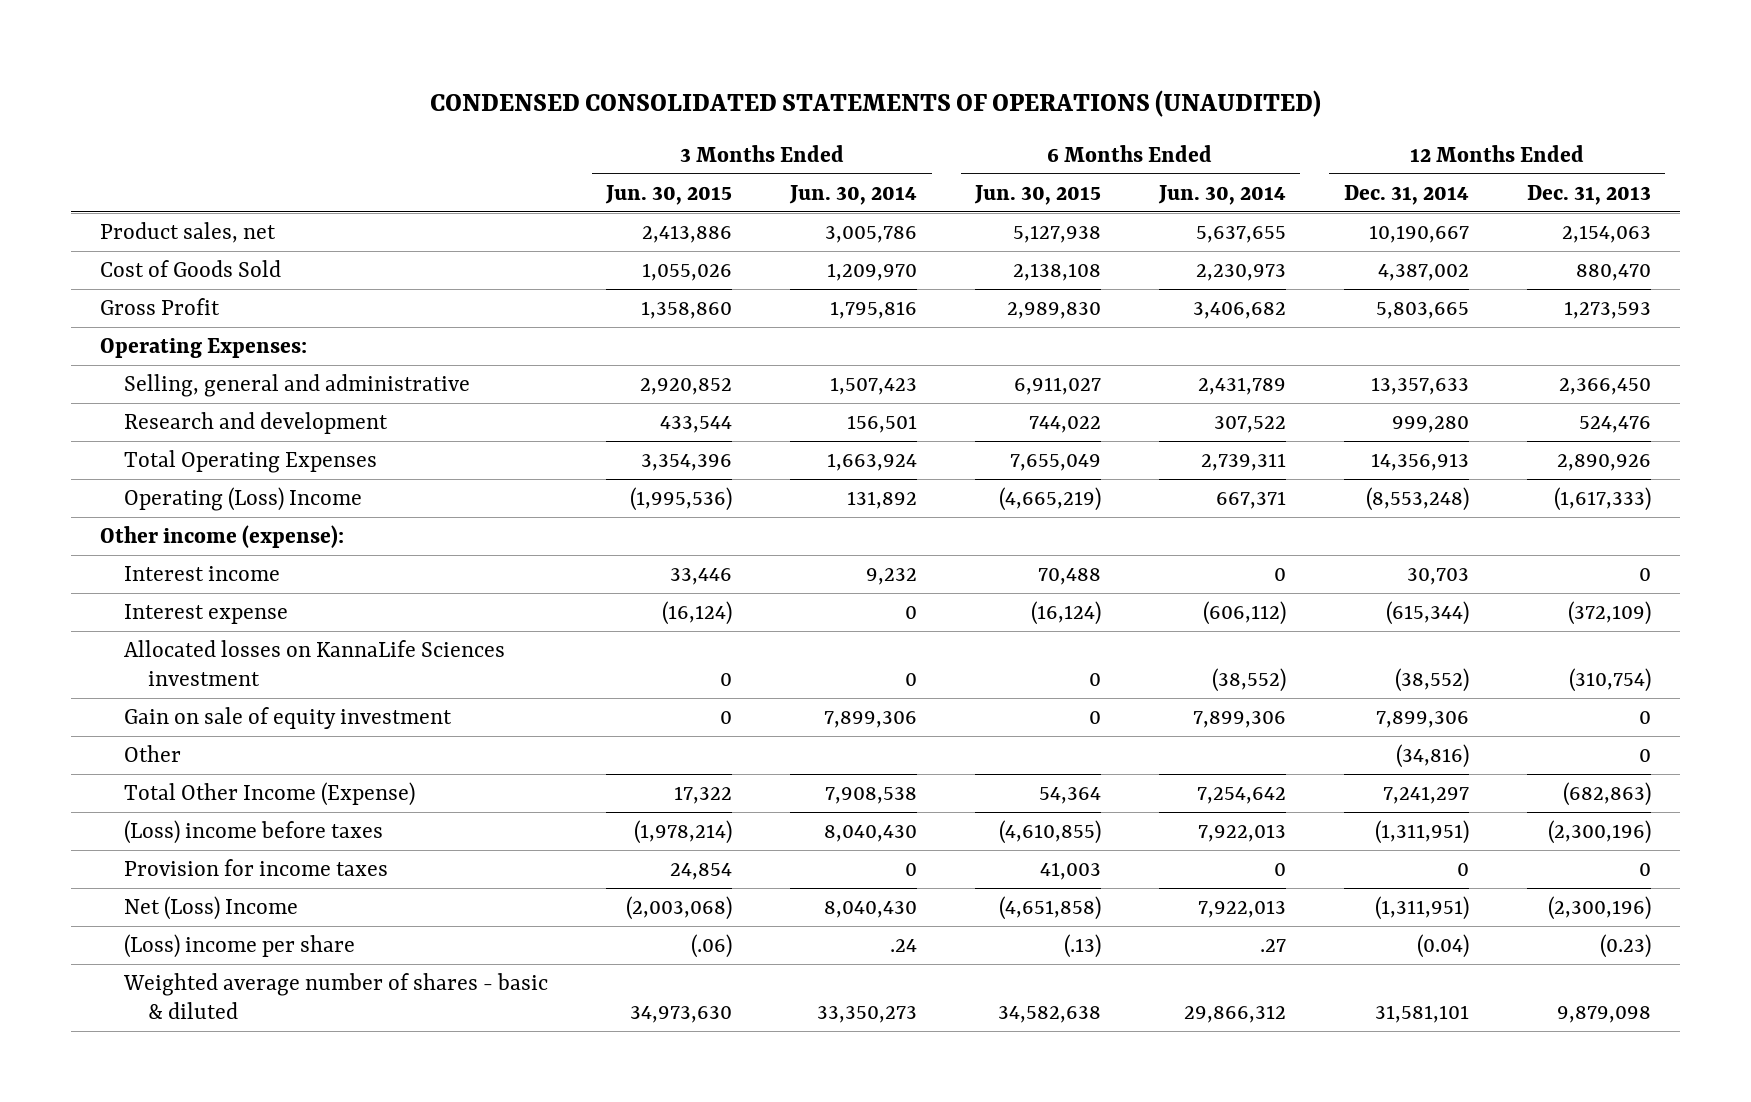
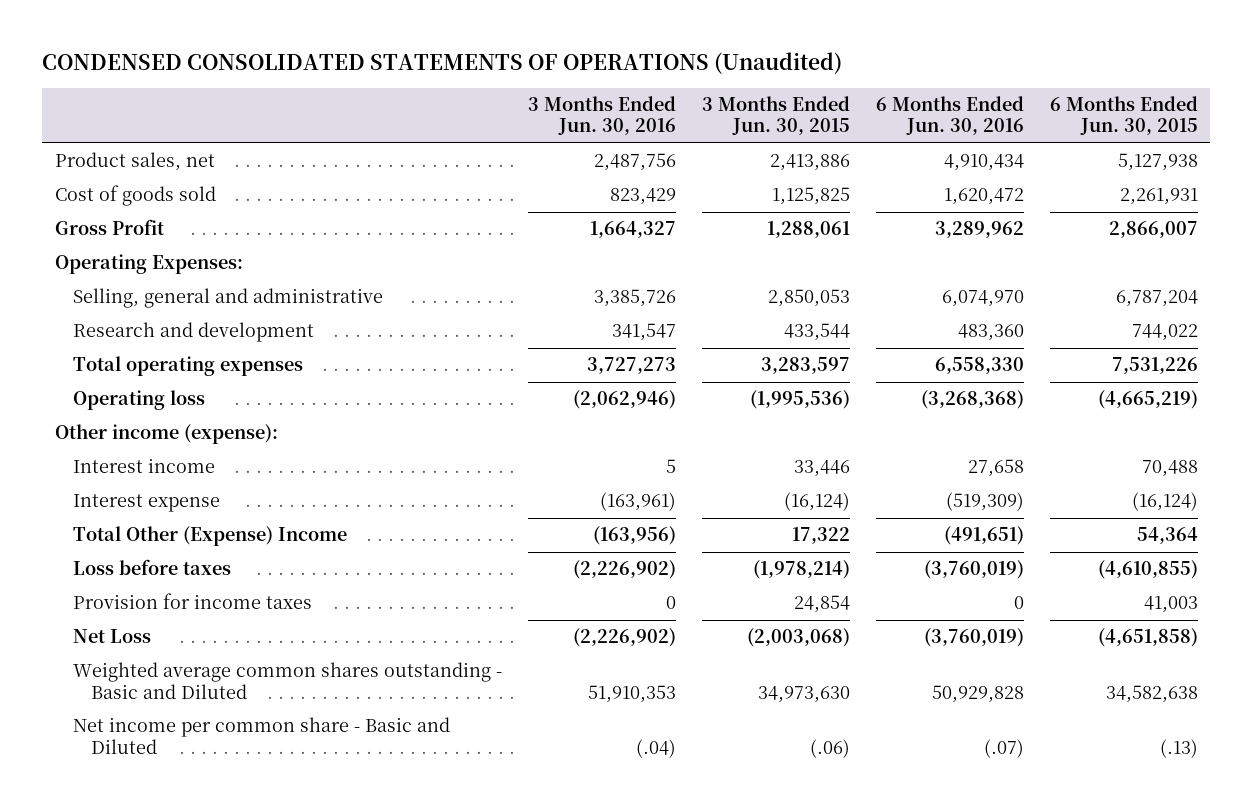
- CONDENSED CONSOLIDATED STATEMENTS OF OPERATIONS (UNAUDITED)
+ CONDENSED CONSOLIDATED STATEMENTS OF OPERATIONS (Unaudited)
- | 3 Months Ended Jun. 30, 2015 | 3 Months Ended Jun. 30, 2014 | 6 Months Ended Jun. 30, 2015 | 6 Months Ended Jun. 30, 2014 | 12 Months Ended Dec. 31, 2014 | 12 Months Ended Dec. 31, 2013
+ | 3 Months Ended Jun. 30, 2016 | 3 Months Ended Jun. 30, 2015 | 6 Months Ended Jun. 30, 2016 | 6 Months Ended Jun. 30, 2015
- Cost of Goods Sold | 1,055,026 | 1,209,970 | 2,138,108 | 2,230,973 | 4,387,002 | 880,470
- Gross Profit | 1,358,860 | 1,795,816 | 2,989,830 | 3,406,682 | 5,803,665 | 1,273,593
+ Cost of goods sold | 823,429 | 1,125,825 | 1,620,472 | 2,261,931
+ Gross Profit | 1,664,327 | 1,288,061 | 3,289,962 | 2,866,007
- Selling, general and administrative | 2,920,852 | 1,507,423 | 6,911,027 | 2,431,789 | 13,357,633 | 2,366,450
+ Selling, general and administrative | 3,385,726 | 2,850,053 | 6,074,970 | 6,787,204
- Total Operating Expenses | 3,354,396 | 1,663,924 | 7,655,049 | 2,739,311 | 14,356,913 | 2,890,926
- Operating (Loss) Income | (1,995,536) | 131,892 | (4,665,219) | 667,371 | (8,553,248) | (1,617,333)
+ Total operating expenses | 3,727,273 | 3,283,597 | 6,558,330 | 7,531,226
+ Operating loss | (2,062,946) | (1,995,536) | (3,268,368) | (4,665,219)
- Allocated losses on KannaLife Sciences investment | 0 | 0 | 0 | (38,552) | (38,552) | (310,754)
- Gain on sale of equity investment | 0 | 7,899,306 | 0 | 7,899,306 | 7,899,306 | 0
- Other | | | | | (34,816) | 0
- Total Other Income (Expense) | 17,322 | 7,908,538 | 54,364 | 7,254,642 | 7,241,297 | (682,863)
- (Loss) income before taxes | (1,978,214) | 8,040,430 | (4,610,855) | 7,922,013 | (1,311,951) | (2,300,196)
+ Total Other (Expense) Income | (163,956) | 17,322 | (491,651) | 54,364
+ Loss before taxes | (2,226,902) | (1,978,214) | (3,760,019) | (4,610,855)
- Net (Loss) Income | (2,003,068) | 8,040,430 | (4,651,858) | 7,922,013 | (1,311,951) | (2,300,196)
- (Loss) income per share | (.06) | .24 | (.13) | .27 | (0.04) | (0.23)
- Weighted average number of shares - basic & diluted | 34,973,630 | 33,350,273 | 34,582,638 | 29,866,312 | 31,581,101 | 9,879,098
+ Net Loss | (2,226,902) | (2,003,068) | (3,760,019) | (4,651,858)
+ Weighted average common shares outstanding - Basic and Diluted | 51,910,353 | 34,973,630 | 50,929,828 | 34,582,638
+ Net income per common share - Basic and Diluted | (.04) | (.06) | (.07) | (.13)

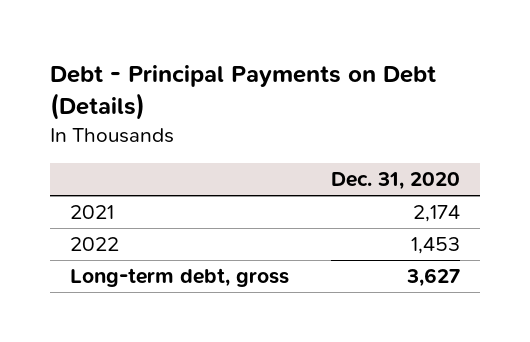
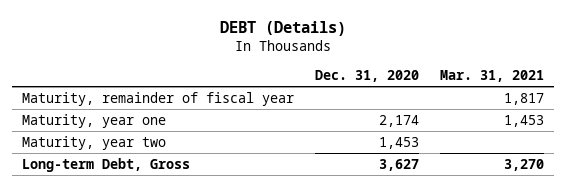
- Debt - Principal Payments on Debt (Details)
+ DEBT (Details)
- | Dec. 31, 2020
+ | Dec. 31, 2020 | Mar. 31, 2021
- 2021 | 2,174
- 2022 | 1,453
- Long-term debt, gross | 3,627
+ Maturity, remainder of fiscal year | | 1,817
+ Maturity, year one | 2,174 | 1,453
+ Maturity, year two | 1,453 |
+ Long-term Debt, Gross | 3,627 | 3,270

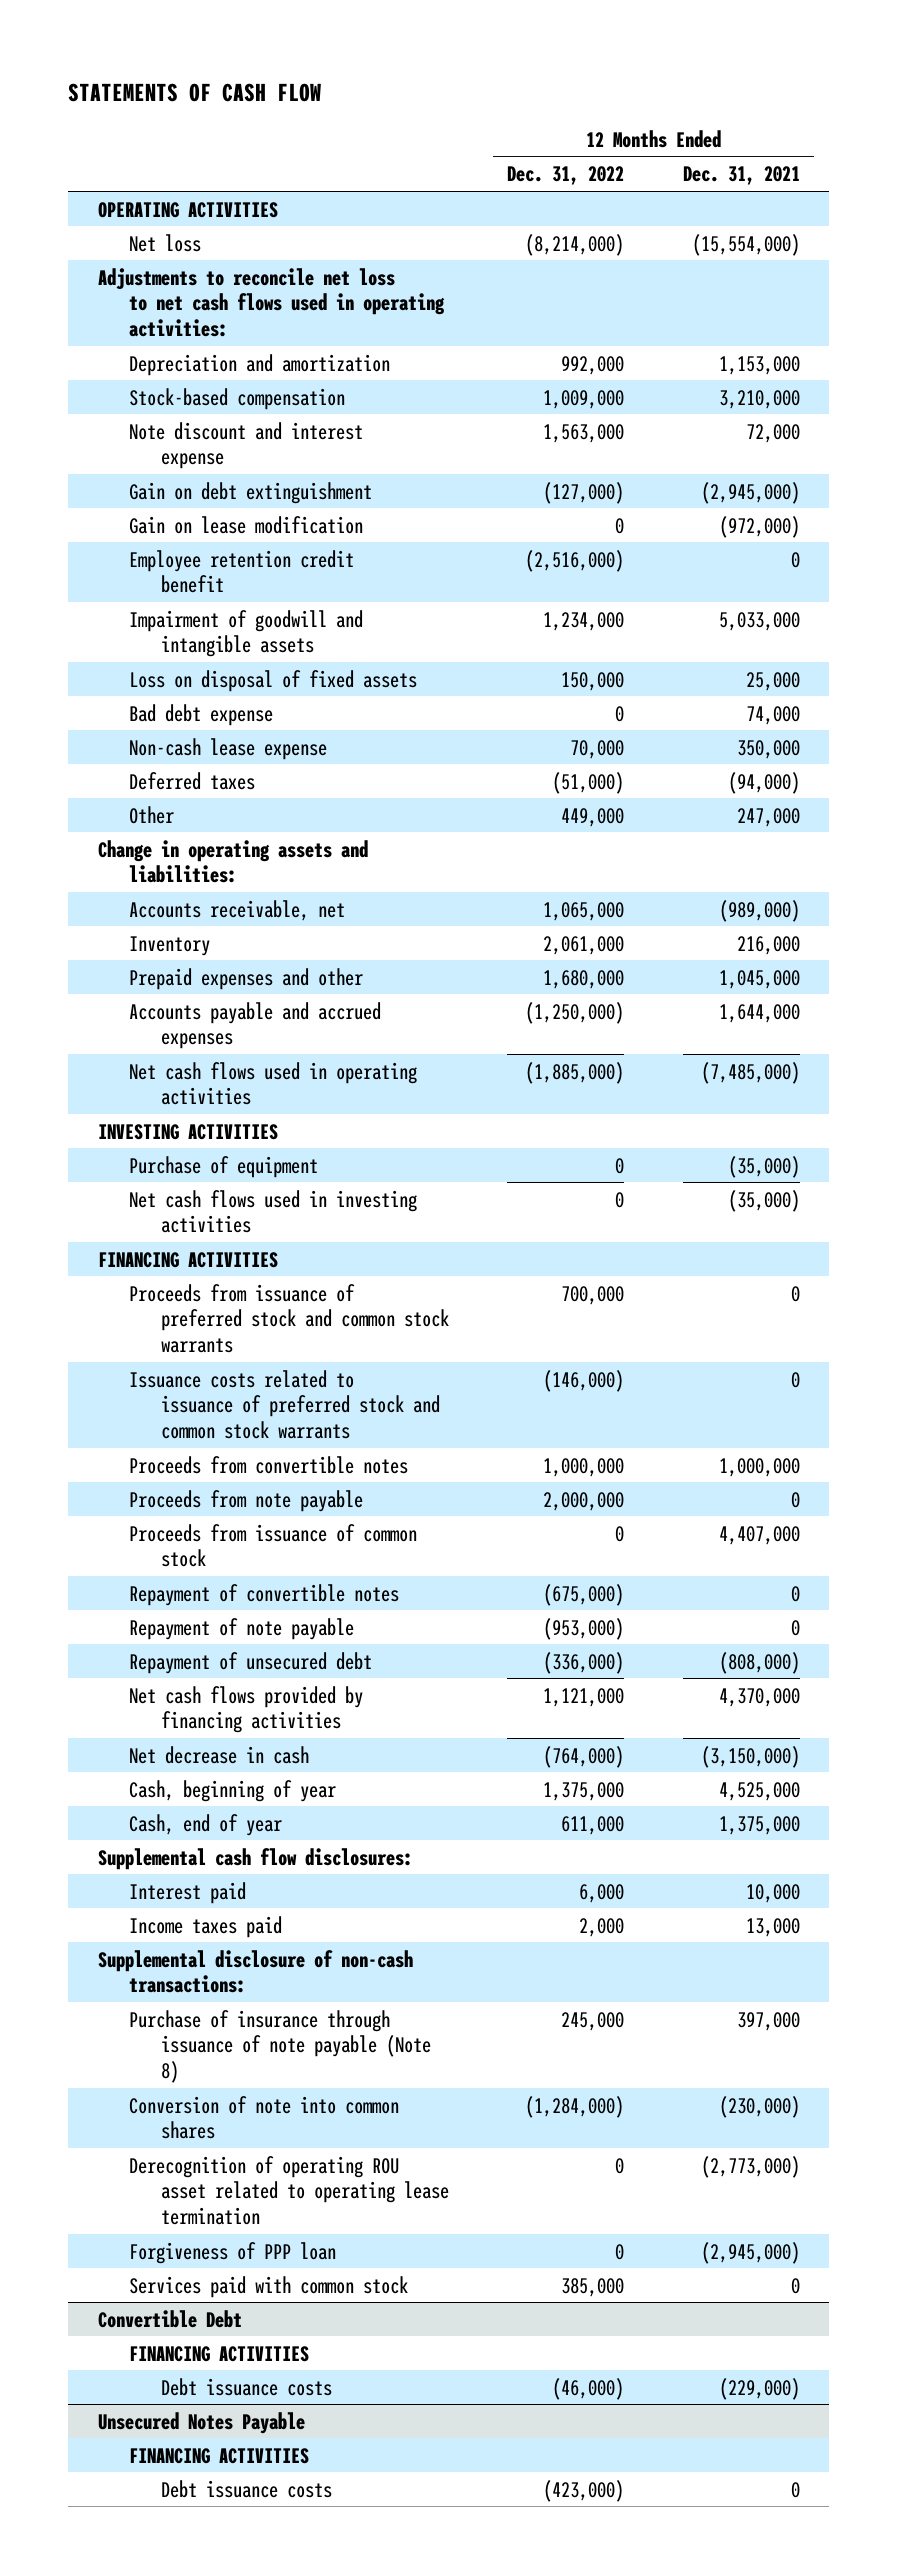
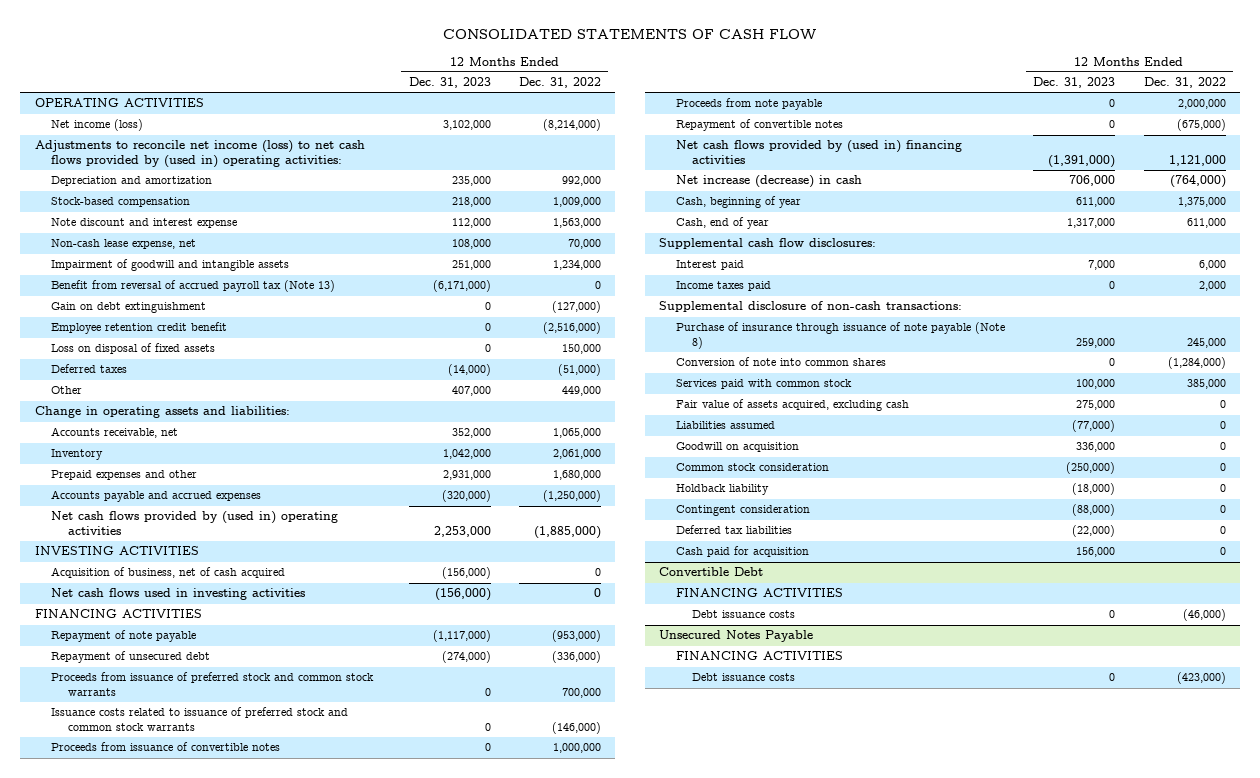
- STATEMENTS OF CASH FLOW
+ CONSOLIDATED STATEMENTS OF CASH FLOW
- | 12 Months Ended Dec. 31, 2022 | 12 Months Ended Dec. 31, 2021
+ | 12 Months Ended Dec. 31, 2023 | 12 Months Ended Dec. 31, 2022
- Net loss | (8,214,000) | (15,554,000)
- Adjustments to reconcile net loss to net cash flows used in operating activities:
+ Net income (loss) | 3,102,000 | (8,214,000)
+ Adjustments to reconcile net income (loss) to net cash flows provided by (used in) operating activities:
+ Non-cash lease expense, net | 108,000 | 70,000
moved up: Impairment of goodwill and intangible assets | 251,000 | 1,234,000
+ Benefit from reversal of accrued payroll tax (Note 13) | (6,171,000) | 0
- Gain on lease modification | 0 | (972,000)
- Bad debt expense | 0 | 74,000
- Non-cash lease expense | 70,000 | 350,000
- Net cash flows used in operating activities | (1,885,000) | (7,485,000)
+ Net cash flows provided by (used in) operating activities | 2,253,000 | (1,885,000)
- Purchase of equipment | 0 | (35,000)
+ Acquisition of business, net of cash acquired | (156,000) | 0
moved up: Repayment of note payable | (1,117,000) | (953,000)
moved up: Repayment of unsecured debt | (274,000) | (336,000)
- Proceeds from convertible notes | 1,000,000 | 1,000,000
+ Proceeds from issuance of convertible notes | 0 | 1,000,000
- Proceeds from issuance of common stock | 0 | 4,407,000
- Net cash flows provided by financing activities | 1,121,000 | 4,370,000
- Net decrease in cash | (764,000) | (3,150,000)
+ Net cash flows provided by (used in) financing activities | (1,391,000) | 1,121,000
+ Net increase (decrease) in cash | 706,000 | (764,000)
- Derecognition of operating ROU asset related to operating lease termination | 0 | (2,773,000)
- Forgiveness of PPP loan | 0 | (2,945,000)
+ Fair value of assets acquired, excluding cash | 275,000 | 0
+ Liabilities assumed | (77,000) | 0
+ Goodwill on acquisition | 336,000 | 0
+ Common stock consideration | (250,000) | 0
+ Holdback liability | (18,000) | 0
+ Contingent consideration | (88,000) | 0
+ Deferred tax liabilities | (22,000) | 0
+ Cash paid for acquisition | 156,000 | 0

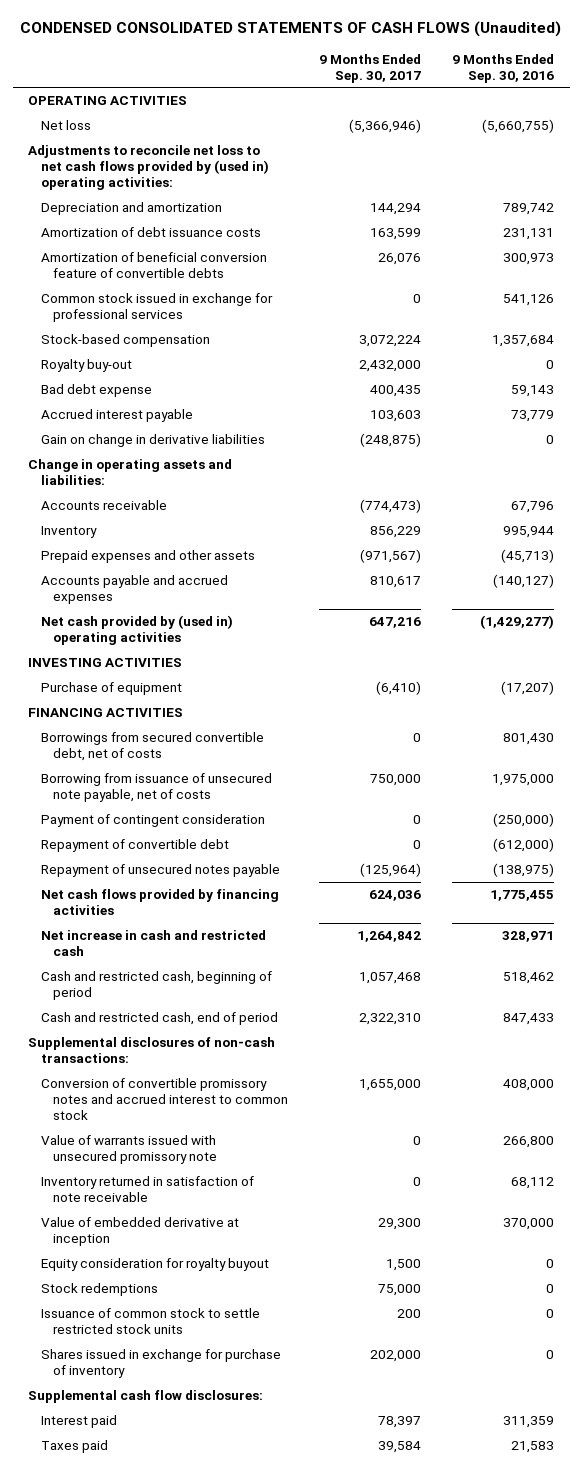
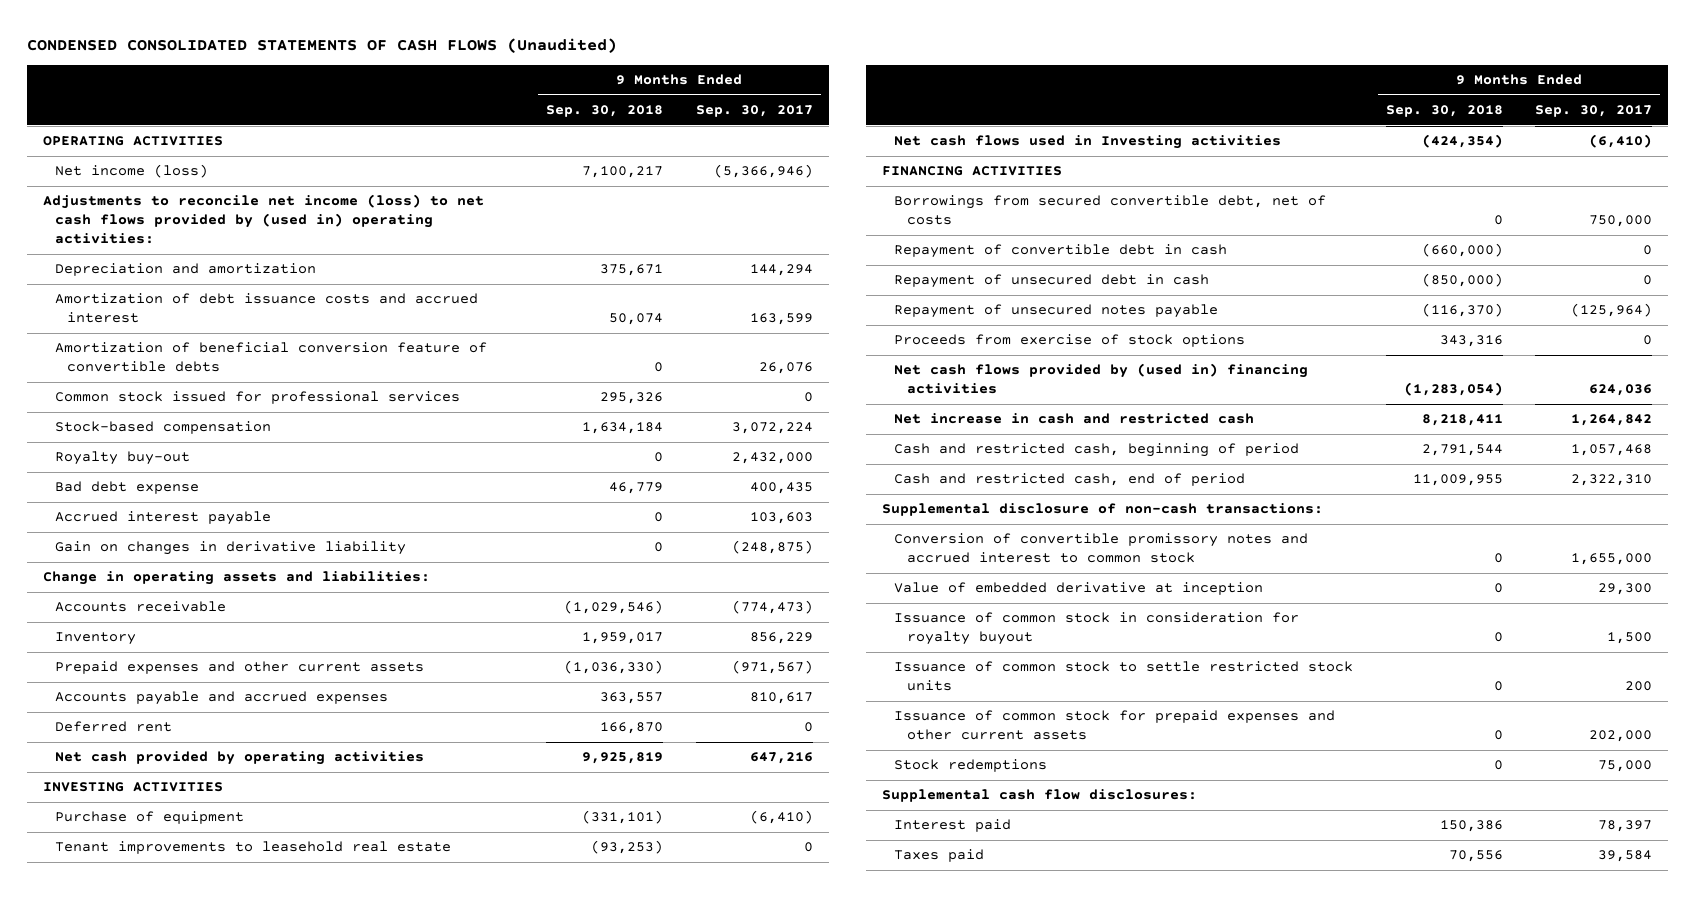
- | 9 Months Ended Sep. 30, 2017 | 9 Months Ended Sep. 30, 2016
+ | 9 Months Ended Sep. 30, 2018 | 9 Months Ended Sep. 30, 2017
- Net loss | (5,366,946) | (5,660,755)
- Adjustments to reconcile net loss to net cash flows provided by (used in) operating activities:
+ Net income (loss) | 7,100,217 | (5,366,946)
+ Adjustments to reconcile net income (loss) to net cash flows provided by (used in) operating activities:
- Amortization of debt issuance costs | 163,599 | 231,131
+ Amortization of debt issuance costs and accrued interest | 50,074 | 163,599
- Common stock issued in exchange for professional services | 0 | 541,126
+ Common stock issued for professional services | 295,326 | 0
- Gain on change in derivative liabilities | (248,875) | 0
+ Gain on changes in derivative liability | 0 | (248,875)
- Prepaid expenses and other assets | (971,567) | (45,713)
+ Prepaid expenses and other current assets | (1,036,330) | (971,567)
- Net cash provided by (used in) operating activities | 647,216 | (1,429,277)
+ Deferred rent | 166,870 | 0
+ Net cash provided by operating activities | 9,925,819 | 647,216
+ Tenant improvements to leasehold real estate | (93,253) | 0
+ Net cash flows used in Investing activities | (424,354) | (6,410)
- Borrowings from secured convertible debt, net of costs | 0 | 801,430
- Borrowing from issuance of unsecured note payable, net of costs | 750,000 | 1,975,000
- Payment of contingent consideration | 0 | (250,000)
- Repayment of convertible debt | 0 | (612,000)
+ Borrowings from secured convertible debt, net of costs | 0 | 750,000
+ Repayment of convertible debt in cash | (660,000) | 0
+ Repayment of unsecured debt in cash | (850,000) | 0
- Net cash flows provided by financing activities | 624,036 | 1,775,455
+ Proceeds from exercise of stock options | 343,316 | 0
+ Net cash flows provided by (used in) financing activities | (1,283,054) | 624,036
- Supplemental disclosures of non-cash transactions:
+ Supplemental disclosure of non-cash transactions:
- Value of warrants issued with unsecured promissory note | 0 | 266,800
- Inventory returned in satisfaction of note receivable | 0 | 68,112
- Equity consideration for royalty buyout | 1,500 | 0
+ Issuance of common stock in consideration for royalty buyout | 0 | 1,500
- Shares issued in exchange for purchase of inventory | 202,000 | 0
+ Issuance of common stock for prepaid expenses and other current assets | 0 | 202,000
moved down: Stock redemptions | 0 | 75,000

